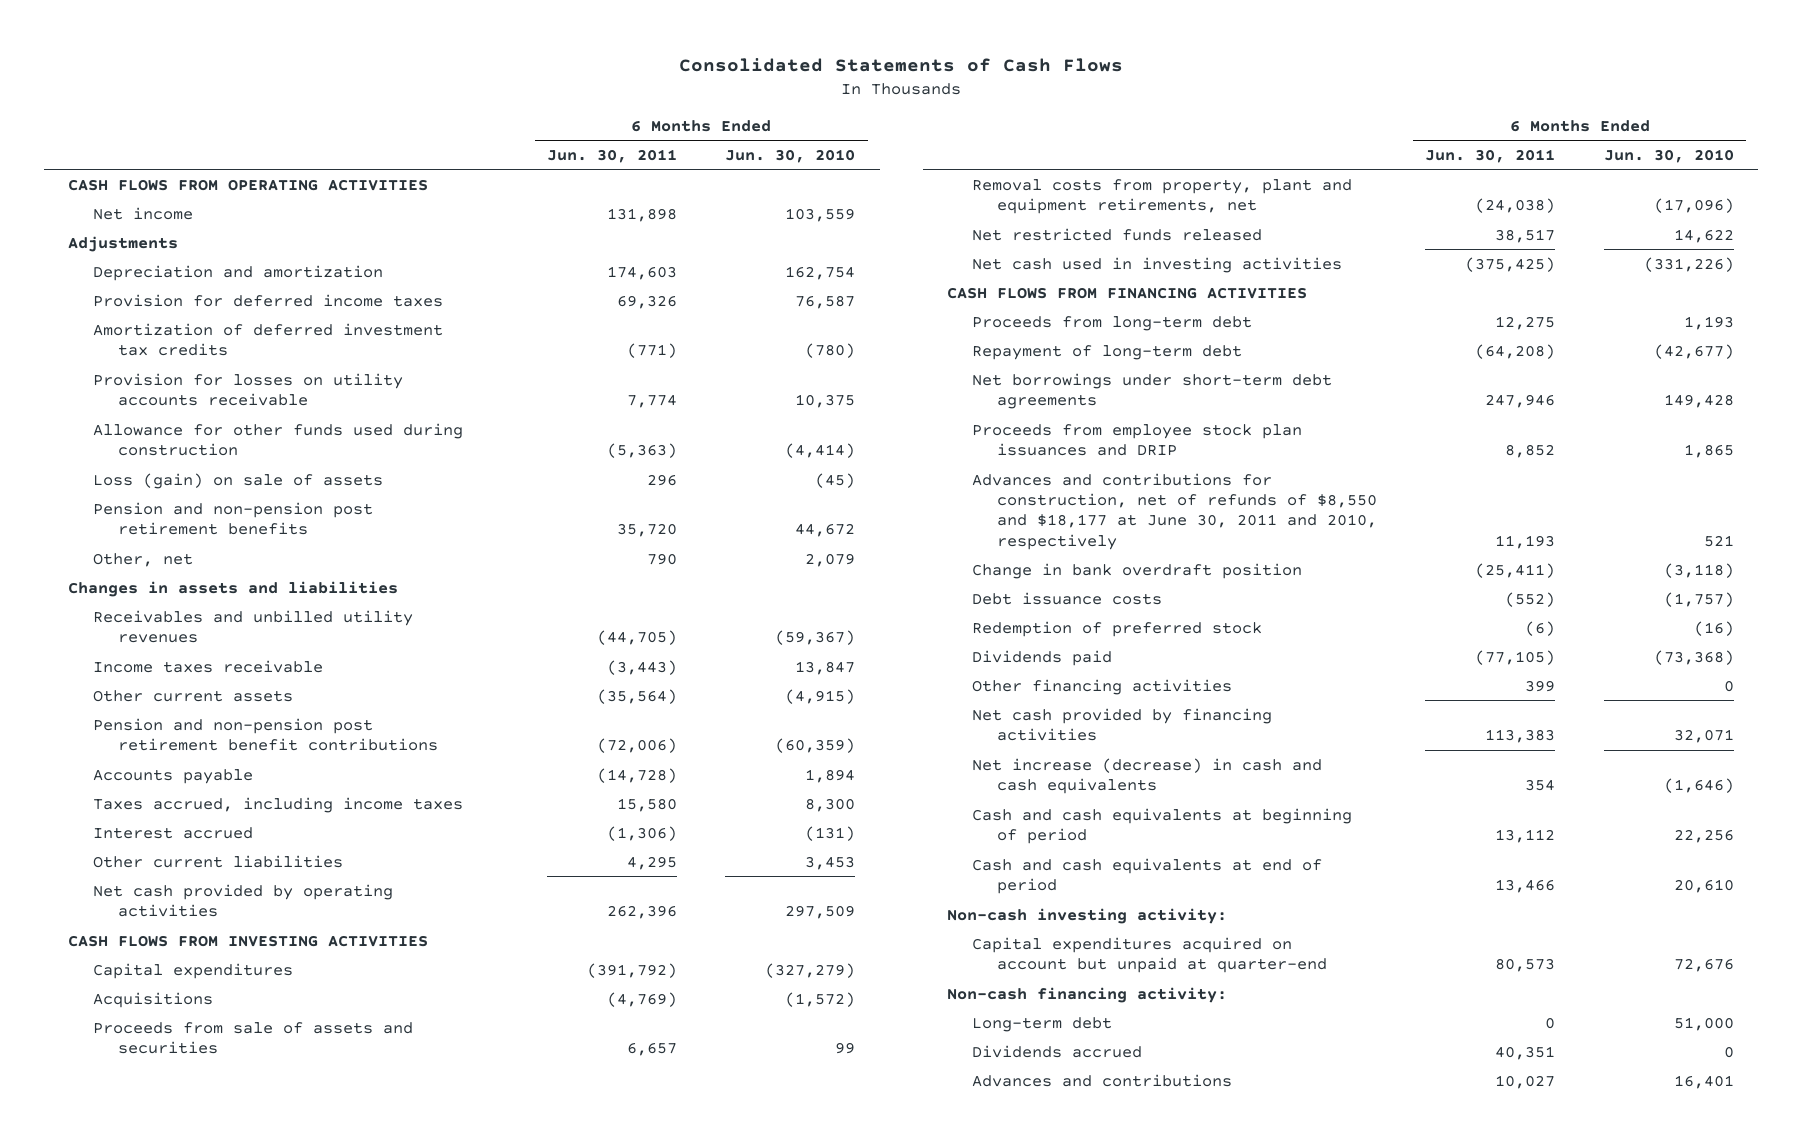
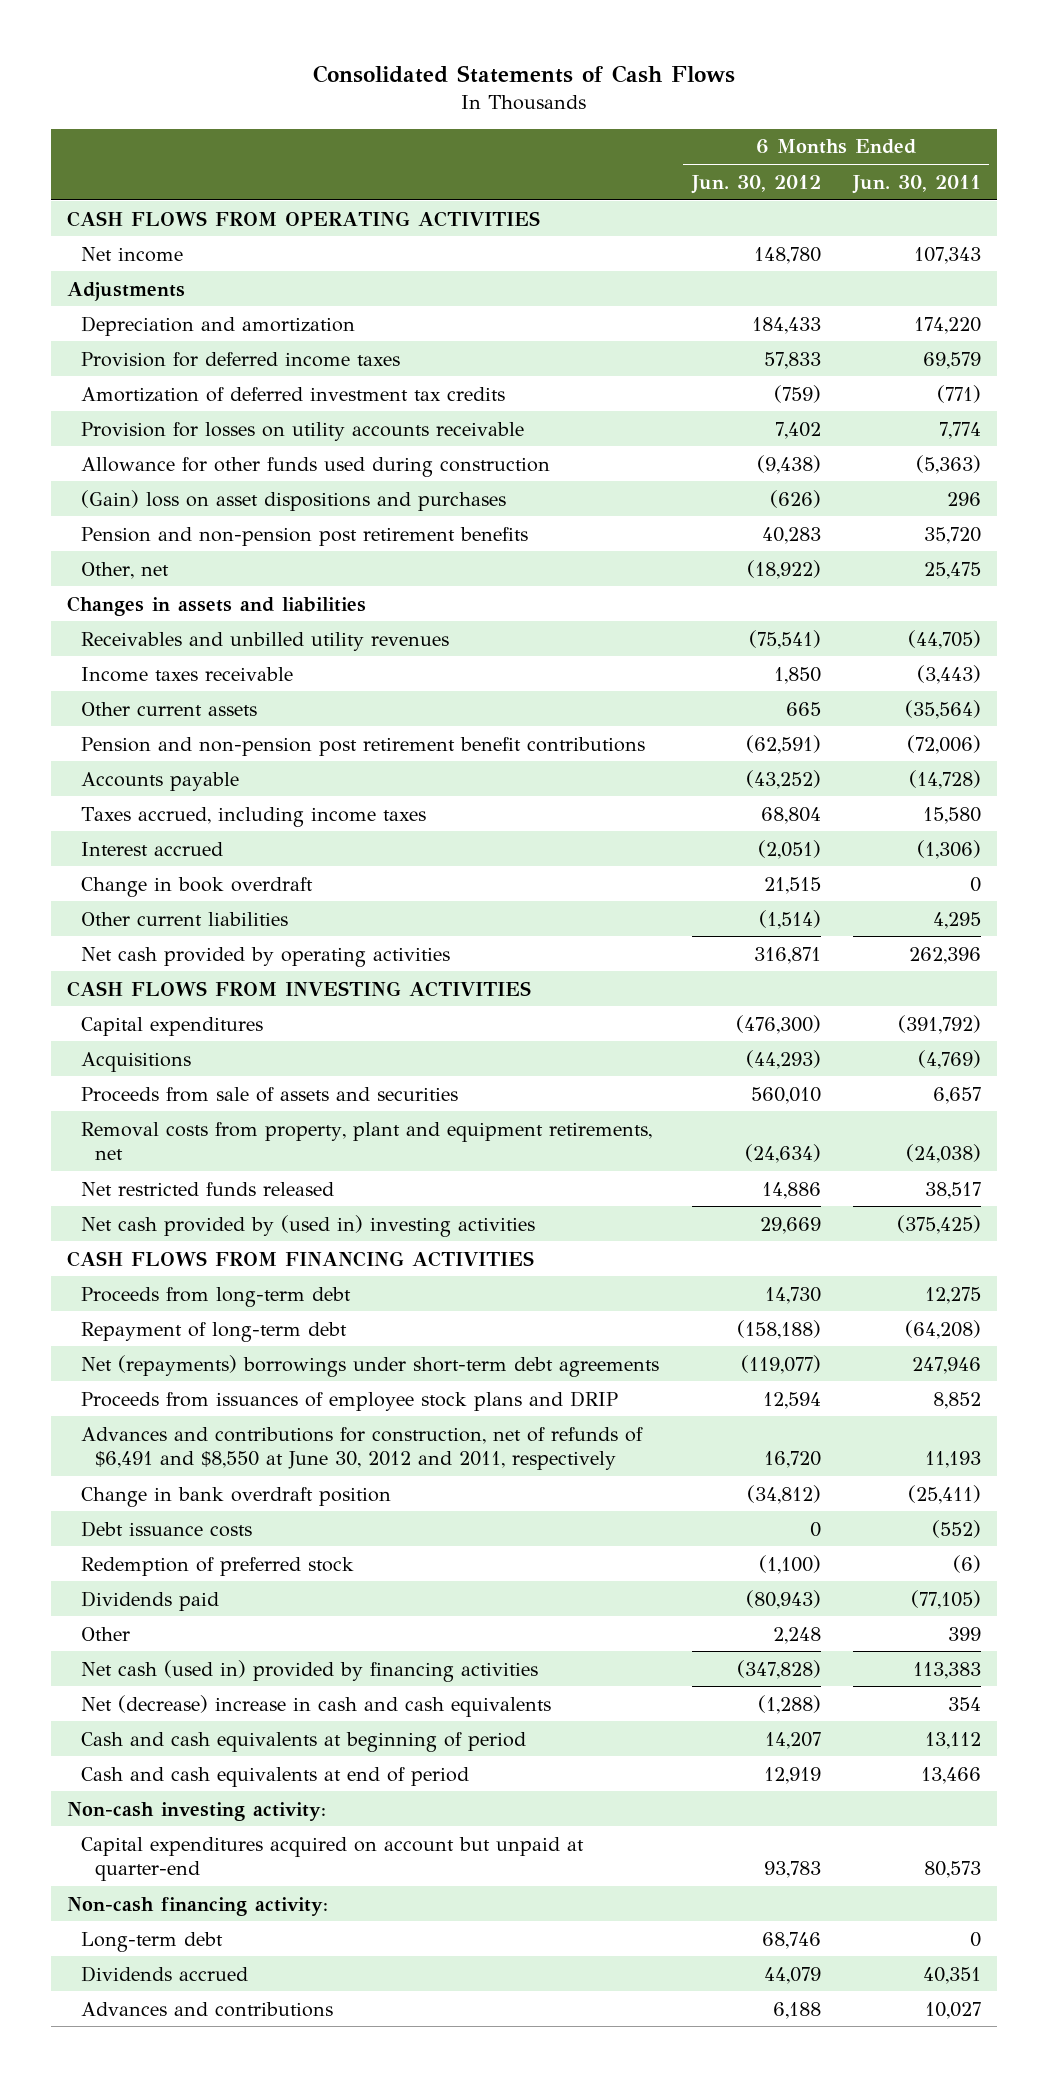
- | 6 Months Ended Jun. 30, 2011 | 6 Months Ended Jun. 30, 2010
+ | 6 Months Ended Jun. 30, 2012 | 6 Months Ended Jun. 30, 2011
- Net income | 131,898 | 103,559
+ Net income | 148,780 | 107,343
- Depreciation and amortization | 174,603 | 162,754
- Provision for deferred income taxes | 69,326 | 76,587
+ Depreciation and amortization | 184,433 | 174,220
+ Provision for deferred income taxes | 57,833 | 69,579
- Loss (gain) on sale of assets | 296 | (45)
+ (Gain) loss on asset dispositions and purchases | (626) | 296
- Other, net | 790 | 2,079
+ Other, net | (18,922) | 25,475
+ Change in book overdraft | 21,515 | 0
- Net cash used in investing activities | (375,425) | (331,226)
+ Net cash provided by (used in) investing activities | 29,669 | (375,425)
- Net borrowings under short-term debt agreements | 247,946 | 149,428
- Proceeds from employee stock plan issuances and DRIP | 8,852 | 1,865
- Advances and contributions for construction, net of refunds of $8,550 and $18,177 at June 30, 2011 and 2010, respectively | 11,193 | 521
+ Net (repayments) borrowings under short-term debt agreements | (119,077) | 247,946
+ Proceeds from issuances of employee stock plans and DRIP | 12,594 | 8,852
+ Advances and contributions for construction, net of refunds of $6,491 and $8,550 at June 30, 2012 and 2011, respectively | 16,720 | 11,193
- Other financing activities | 399 | 0
- Net cash provided by financing activities | 113,383 | 32,071
- Net increase (decrease) in cash and cash equivalents | 354 | (1,646)
+ Other | 2,248 | 399
+ Net cash (used in) provided by financing activities | (347,828) | 113,383
+ Net (decrease) increase in cash and cash equivalents | (1,288) | 354

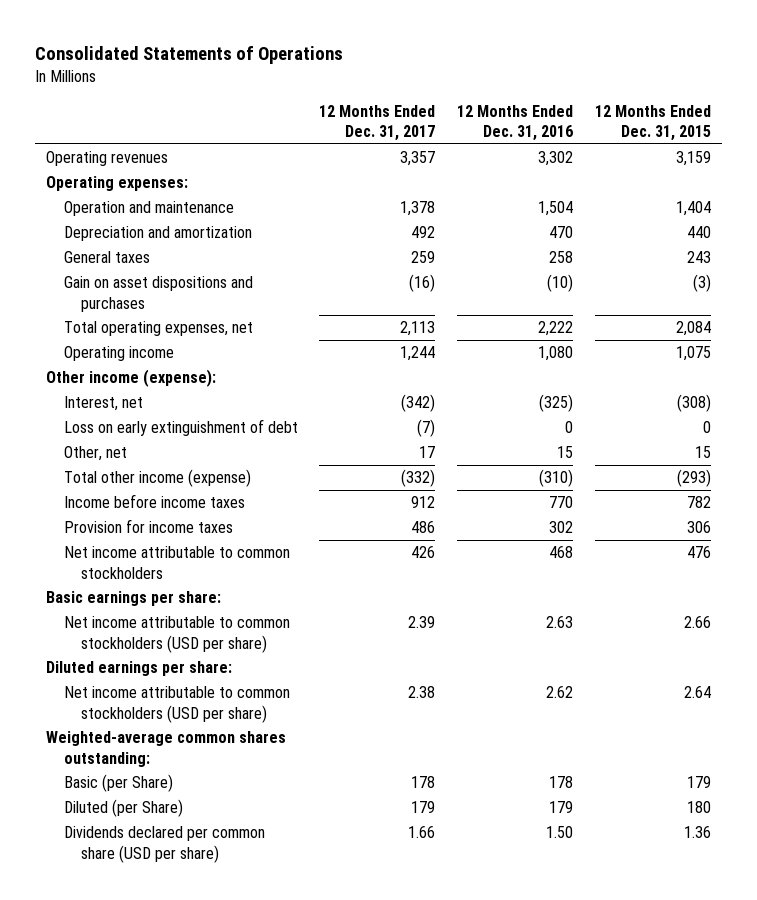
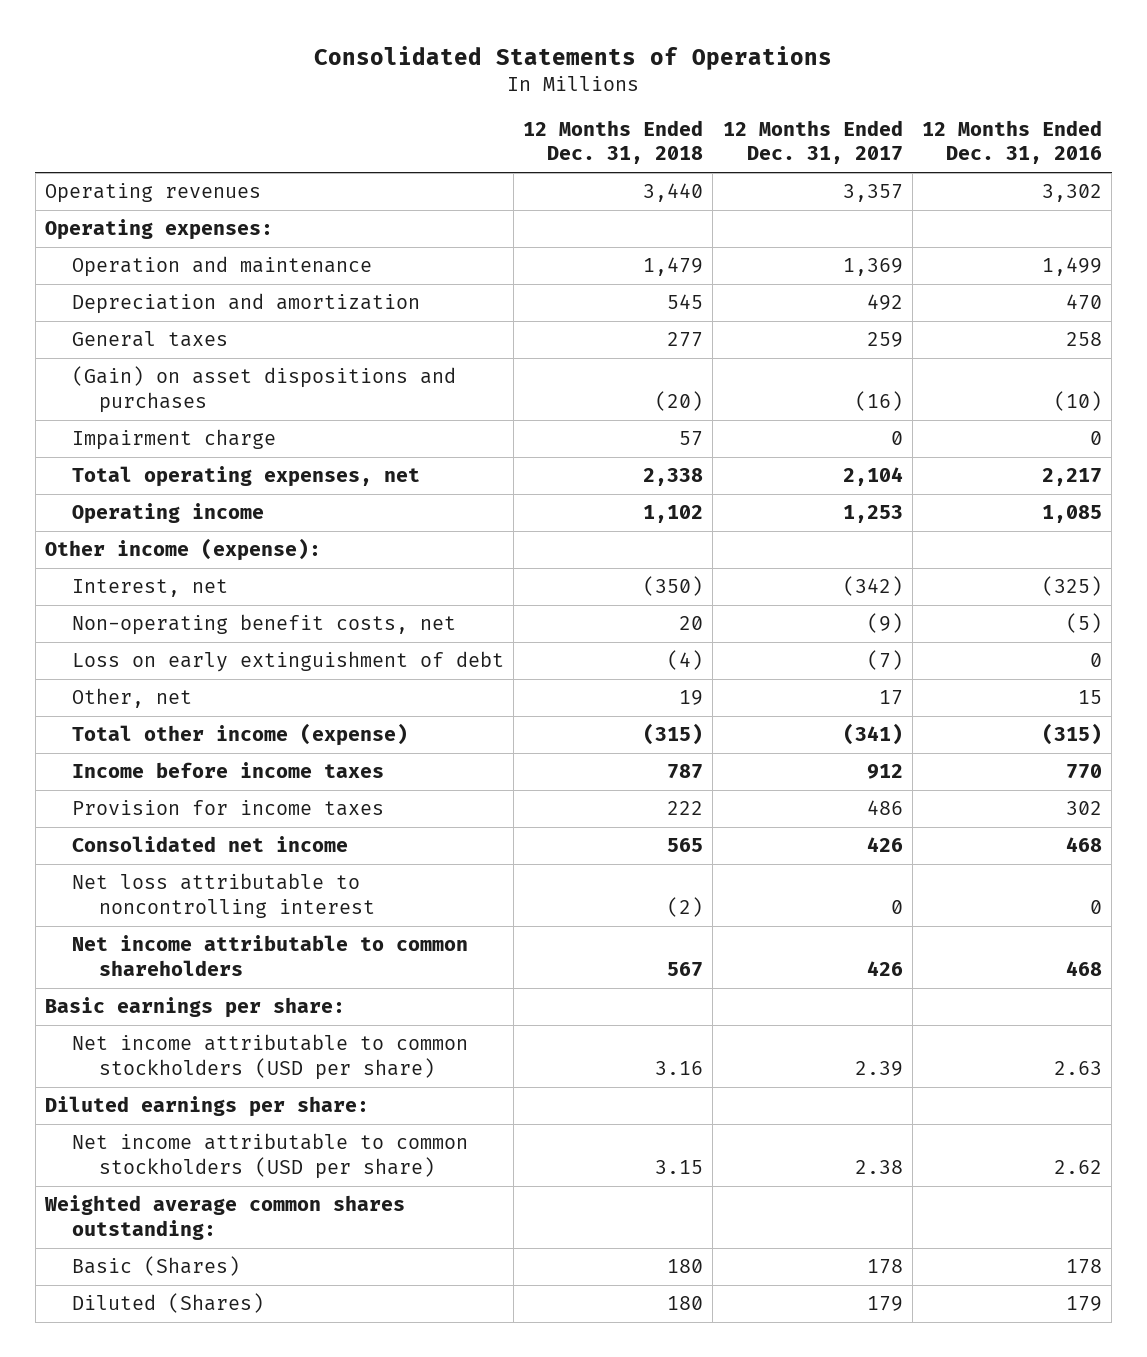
- | 12 Months Ended Dec. 31, 2017 | 12 Months Ended Dec. 31, 2016 | 12 Months Ended Dec. 31, 2015
+ | 12 Months Ended Dec. 31, 2018 | 12 Months Ended Dec. 31, 2017 | 12 Months Ended Dec. 31, 2016
- Operation and maintenance | 1,378 | 1,504 | 1,404
+ Operation and maintenance | 1,479 | 1,369 | 1,499
- Gain on asset dispositions and purchases | (16) | (10) | (3)
- Total operating expenses, net | 2,113 | 2,222 | 2,084
- Operating income | 1,244 | 1,080 | 1,075
+ (Gain) on asset dispositions and purchases | (20) | (16) | (10)
+ Impairment charge | 57 | 0 | 0
+ Total operating expenses, net | 2,338 | 2,104 | 2,217
+ Operating income | 1,102 | 1,253 | 1,085
+ Non-operating benefit costs, net | 20 | (9) | (5)
- Total other income (expense) | (332) | (310) | (293)
+ Total other income (expense) | (315) | (341) | (315)
- Net income attributable to common stockholders | 426 | 468 | 476
+ Consolidated net income | 565 | 426 | 468
+ Net loss attributable to noncontrolling interest | (2) | 0 | 0
+ Net income attributable to common shareholders | 567 | 426 | 468
- Weighted-average common shares outstanding:
- Basic (per Share) | 178 | 178 | 179
- Diluted (per Share) | 179 | 179 | 180
- Dividends declared per common share (USD per share) | 1.66 | 1.50 | 1.36
+ Weighted average common shares outstanding:
+ Basic (Shares) | 180 | 178 | 178
+ Diluted (Shares) | 180 | 179 | 179

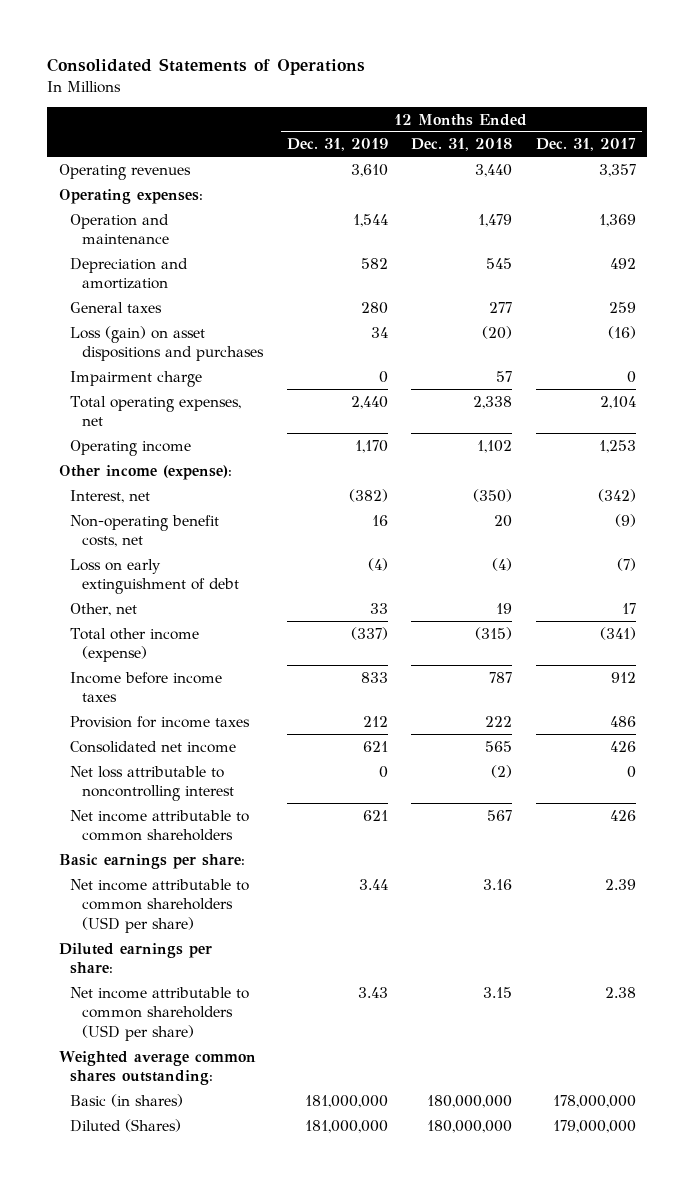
- | 12 Months Ended Dec. 31, 2018 | 12 Months Ended Dec. 31, 2017 | 12 Months Ended Dec. 31, 2016
+ | 12 Months Ended Dec. 31, 2019 | 12 Months Ended Dec. 31, 2018 | 12 Months Ended Dec. 31, 2017
- (Gain) on asset dispositions and purchases | (20) | (16) | (10)
+ Loss (gain) on asset dispositions and purchases | 34 | (20) | (16)
- Net income attributable to common stockholders (USD per share) | 3.16 | 2.39 | 2.63
+ Net income attributable to common shareholders (USD per share) | 3.44 | 3.16 | 2.39
- Net income attributable to common stockholders (USD per share) | 3.15 | 2.38 | 2.62
+ Net income attributable to common shareholders (USD per share) | 3.43 | 3.15 | 2.38
- Basic (Shares) | 180 | 178 | 178
- Diluted (Shares) | 180 | 179 | 179
+ Basic (in shares) | 181,000,000 | 180,000,000 | 178,000,000
+ Diluted (Shares) | 181,000,000 | 180,000,000 | 179,000,000

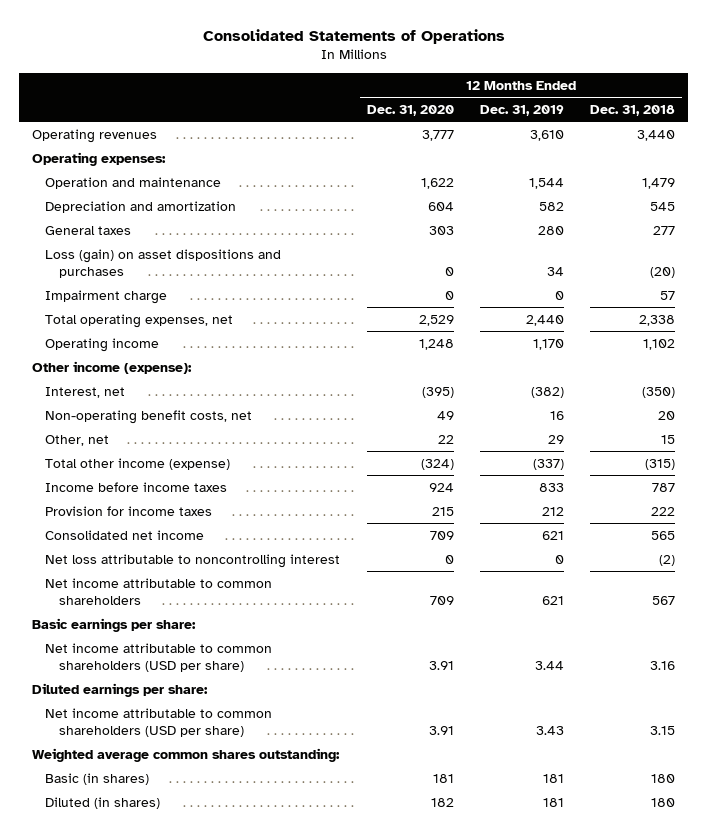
- | 12 Months Ended Dec. 31, 2019 | 12 Months Ended Dec. 31, 2018 | 12 Months Ended Dec. 31, 2017
+ | 12 Months Ended Dec. 31, 2020 | 12 Months Ended Dec. 31, 2019 | 12 Months Ended Dec. 31, 2018
- Loss on early extinguishment of debt | (4) | (4) | (7)
- Other, net | 33 | 19 | 17
+ Other, net | 22 | 29 | 15
- Basic (in shares) | 181,000,000 | 180,000,000 | 178,000,000
- Diluted (Shares) | 181,000,000 | 180,000,000 | 179,000,000
+ Basic (in shares) | 181 | 181 | 180
+ Diluted (in shares) | 182 | 181 | 180

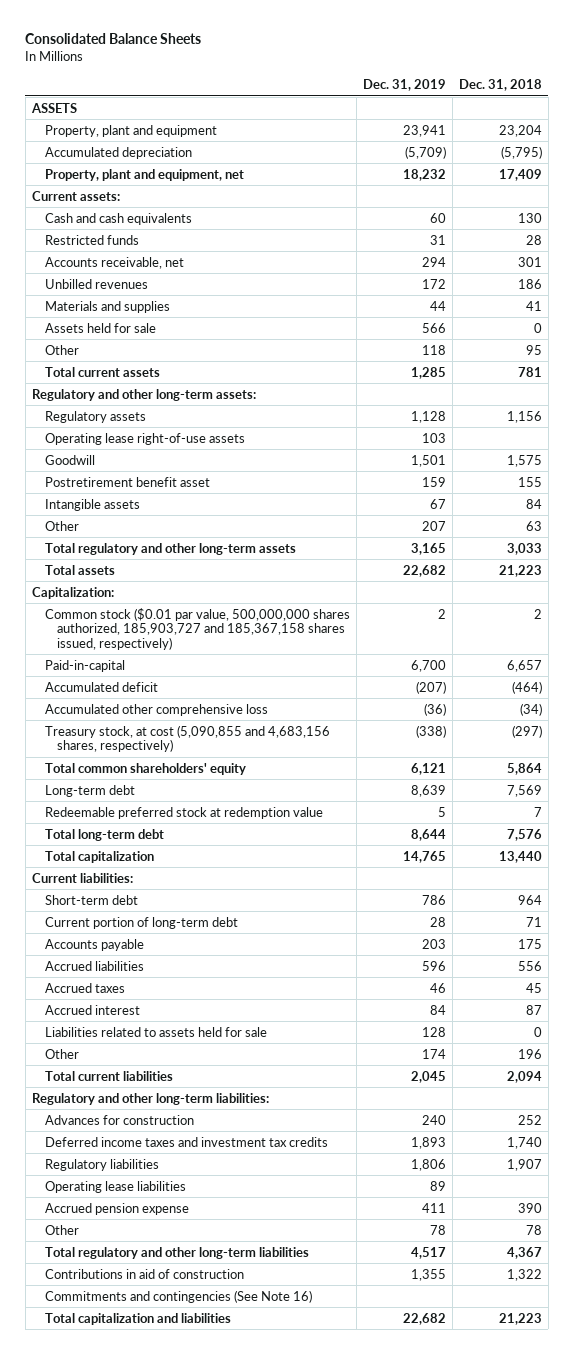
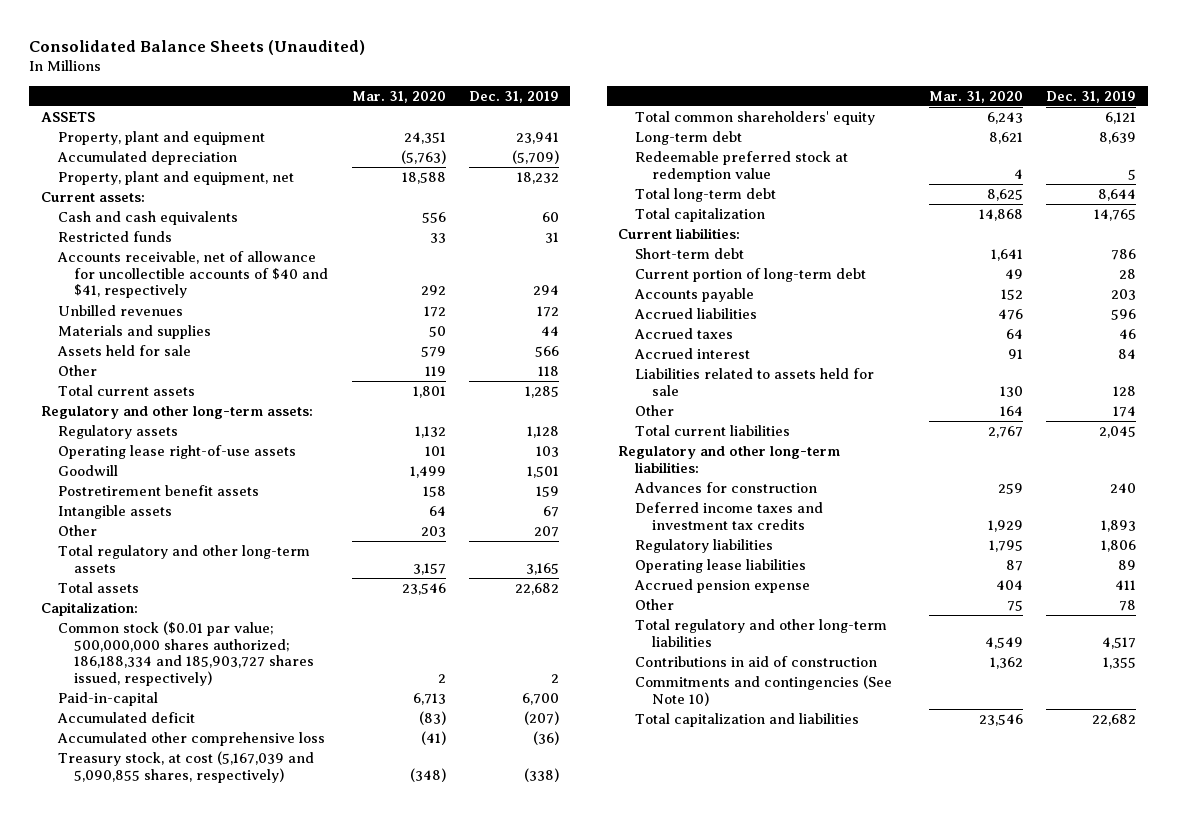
- Consolidated Balance Sheets
+ Consolidated Balance Sheets (Unaudited)
- | Dec. 31, 2019 | Dec. 31, 2018
+ | Mar. 31, 2020 | Dec. 31, 2019
- Accounts receivable, net | 294 | 301
+ Accounts receivable, net of allowance for uncollectible accounts of $40 and $41, respectively | 292 | 294
- Postretirement benefit asset | 159 | 155
+ Postretirement benefit assets | 158 | 159
- Common stock ($0.01 par value, 500,000,000 shares authorized, 185,903,727 and 185,367,158 shares issued, respectively) | 2 | 2
+ Common stock ($0.01 par value; 500,000,000 shares authorized; 186,188,334 and 185,903,727 shares issued, respectively) | 2 | 2
- Treasury stock, at cost (5,090,855 and 4,683,156 shares, respectively) | (338) | (297)
+ Treasury stock, at cost (5,167,039 and 5,090,855 shares, respectively) | (348) | (338)
- Commitments and contingencies (See Note 16)
+ Commitments and contingencies (See Note 10)

